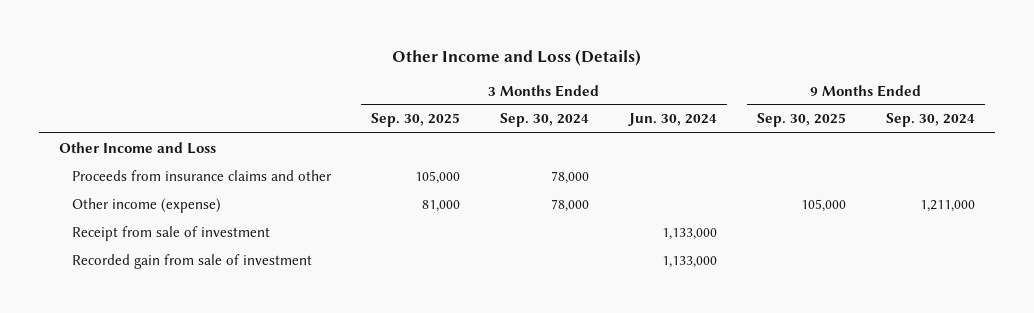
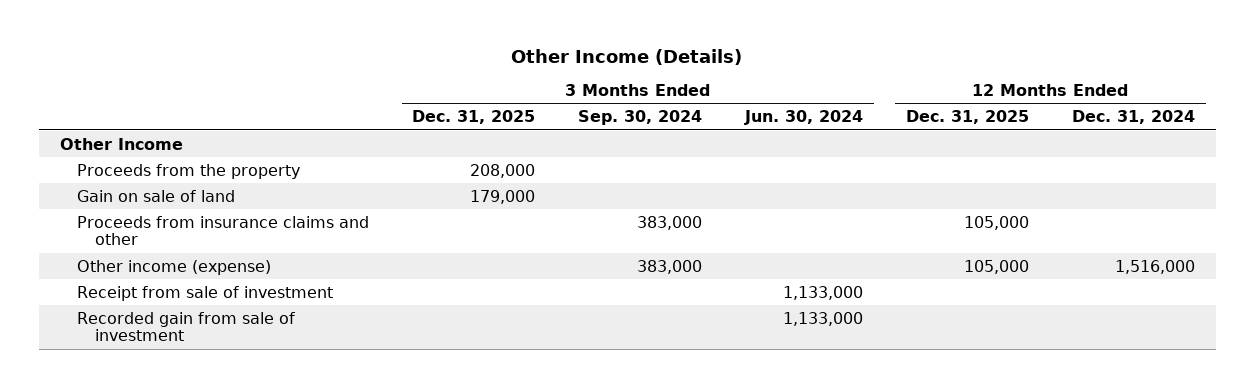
- Other Income and Loss (Details)
+ Other Income (Details)
- | 3 Months Ended Sep. 30, 2025 | 3 Months Ended Sep. 30, 2024 | 3 Months Ended Jun. 30, 2024 | 9 Months Ended Sep. 30, 2025 | 9 Months Ended Sep. 30, 2024
+ | 3 Months Ended Dec. 31, 2025 | 3 Months Ended Sep. 30, 2024 | 3 Months Ended Jun. 30, 2024 | 12 Months Ended Dec. 31, 2025 | 12 Months Ended Dec. 31, 2024
- Other Income and Loss
- Proceeds from insurance claims and other | 105,000 | 78,000 | | |
- Other income (expense) | 81,000 | 78,000 | | 105,000 | 1,211,000
+ Other Income
+ Proceeds from the property | 208,000 | | | |
+ Gain on sale of land | 179,000 | | | |
+ Proceeds from insurance claims and other | | 383,000 | | 105,000 |
+ Other income (expense) | | 383,000 | | 105,000 | 1,516,000

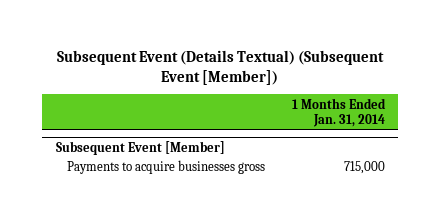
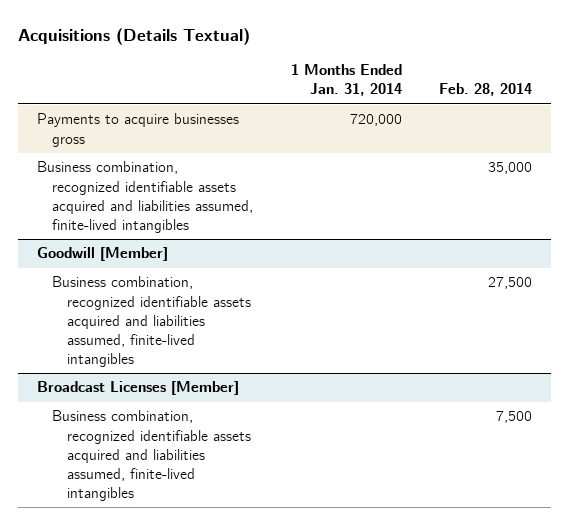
- Subsequent Event (Details Textual) (Subsequent Event [Member])
+ Acquisitions (Details Textual)
- | 1 Months Ended Jan. 31, 2014
+ | 1 Months Ended Jan. 31, 2014 | Feb. 28, 2014
- Subsequent Event [Member]
- Payments to acquire businesses gross | 715,000
+ Payments to acquire businesses gross | 720,000 |
+ Business combination, recognized identifiable assets acquired and liabilities assumed, finite-lived intangibles | | 35,000
+ Goodwill [Member]
+ Business combination, recognized identifiable assets acquired and liabilities assumed, finite-lived intangibles | | 27,500
+ Broadcast Licenses [Member]
+ Business combination, recognized identifiable assets acquired and liabilities assumed, finite-lived intangibles | | 7,500

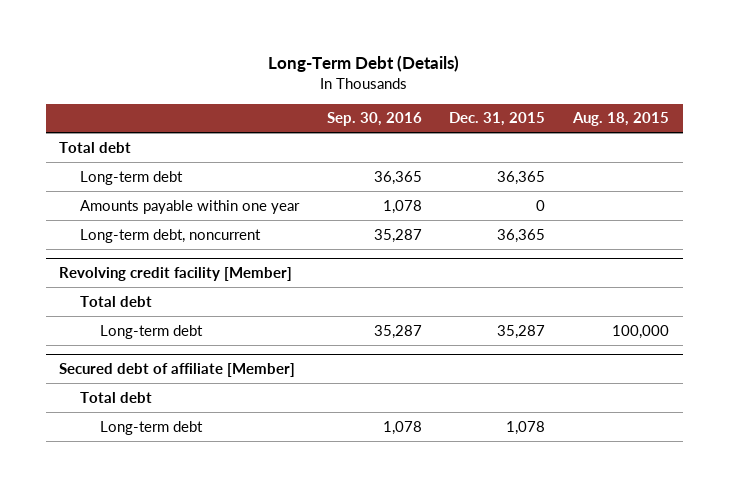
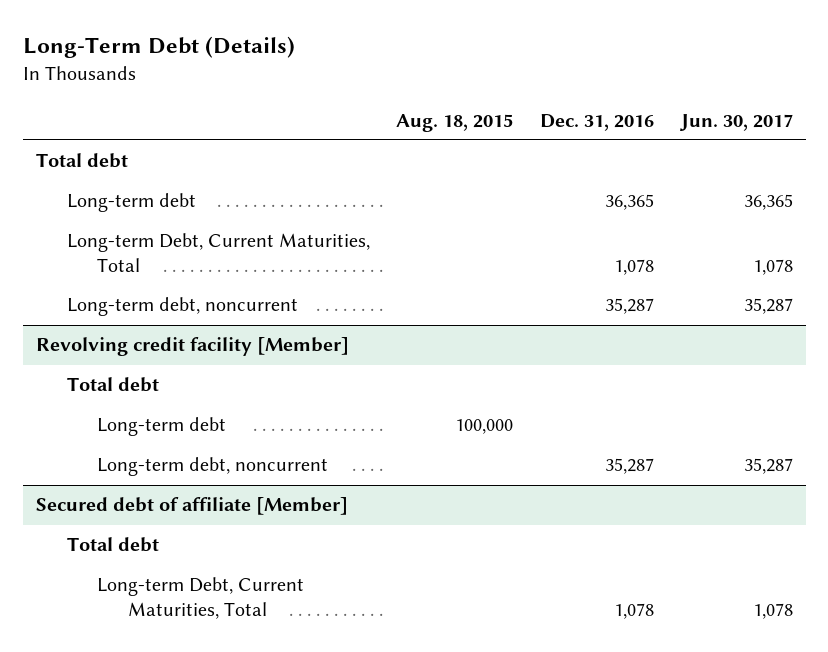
- | Sep. 30, 2016 | Dec. 31, 2015 | Aug. 18, 2015
+ | Aug. 18, 2015 | Dec. 31, 2016 | Jun. 30, 2017
- Amounts payable within one year | 1,078 | 0 |
+ Long-term Debt, Current Maturities, Total | | 1,078 | 1,078
@ Revolving credit facility [Member]
+ Long-term debt, noncurrent | | 35,287 | 35,287
@ Secured debt of affiliate [Member]
- Long-term debt | 1,078 | 1,078 |
+ Long-term Debt, Current Maturities, Total | | 1,078 | 1,078

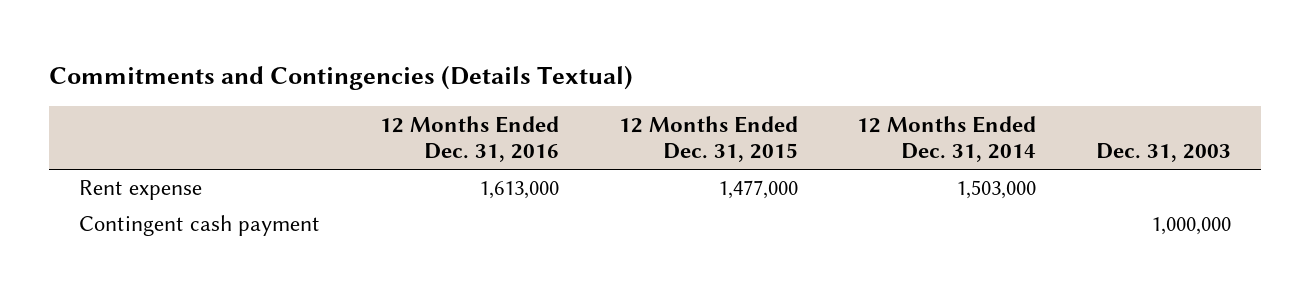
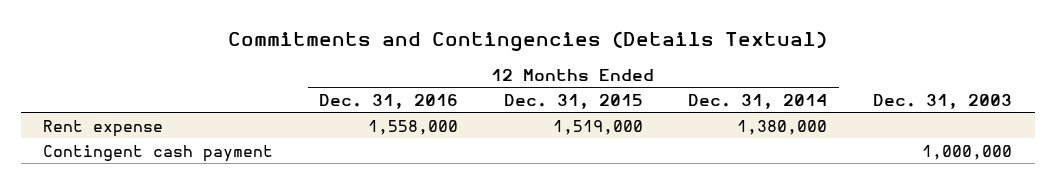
- Rent expense | 1,613,000 | 1,477,000 | 1,503,000 |
+ Rent expense | 1,558,000 | 1,519,000 | 1,380,000 |

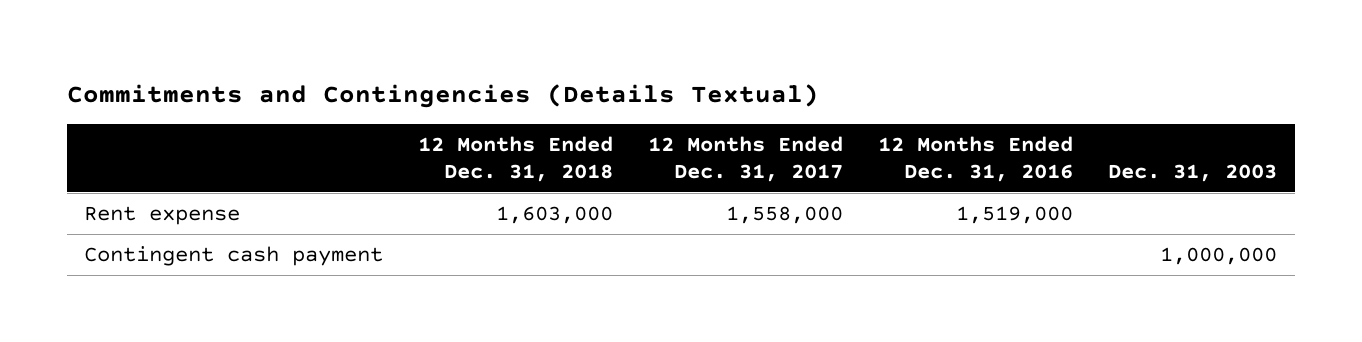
- | 12 Months Ended Dec. 31, 2016 | 12 Months Ended Dec. 31, 2015 | 12 Months Ended Dec. 31, 2014 | Dec. 31, 2003
+ | 12 Months Ended Dec. 31, 2018 | 12 Months Ended Dec. 31, 2017 | 12 Months Ended Dec. 31, 2016 | Dec. 31, 2003
- Rent expense | 1,558,000 | 1,519,000 | 1,380,000 |
+ Rent expense | 1,603,000 | 1,558,000 | 1,519,000 |

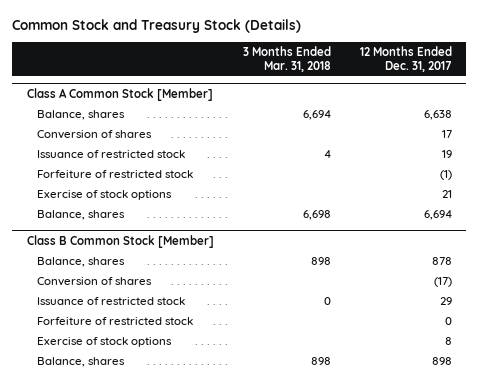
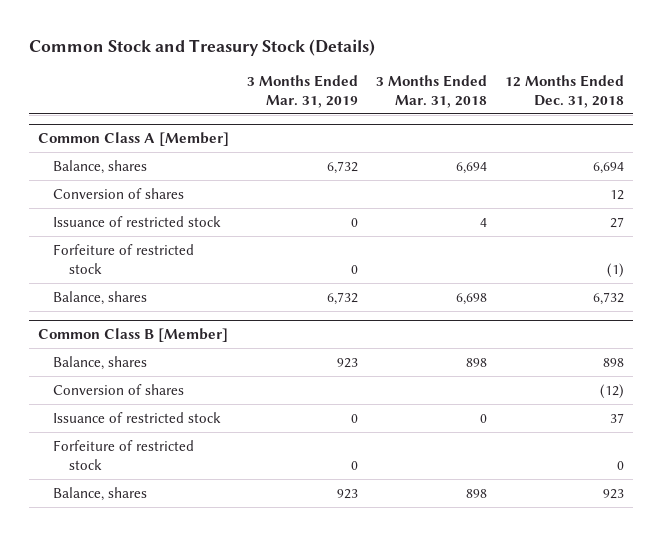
- | 3 Months Ended Mar. 31, 2018 | 12 Months Ended Dec. 31, 2017
+ | 3 Months Ended Mar. 31, 2019 | 3 Months Ended Mar. 31, 2018 | 12 Months Ended Dec. 31, 2018
- Class A Common Stock [Member]
+ Common Class A [Member]
- Exercise of stock options | | 21
- Class B Common Stock [Member]
+ Common Class B [Member]
- Exercise of stock options | | 8

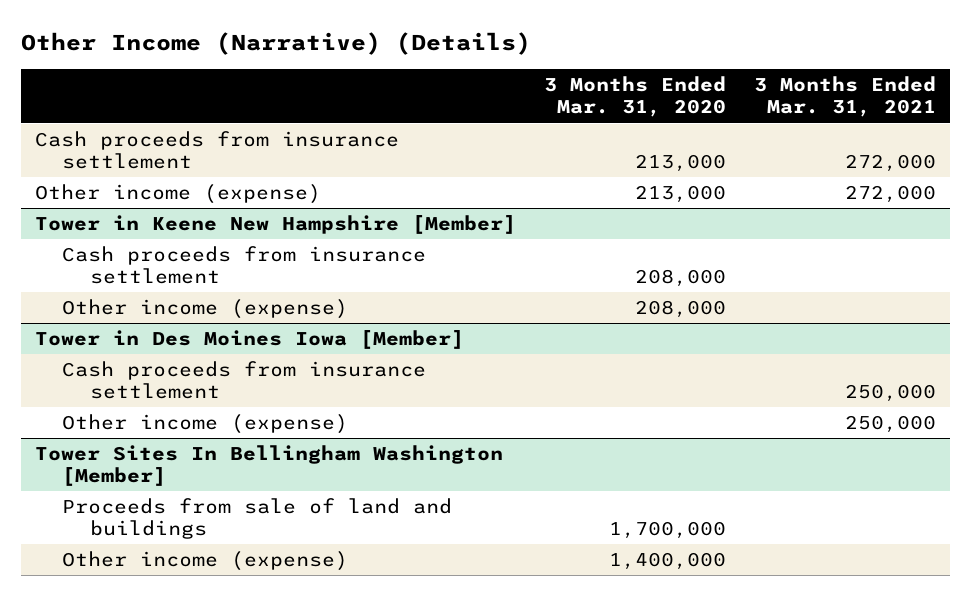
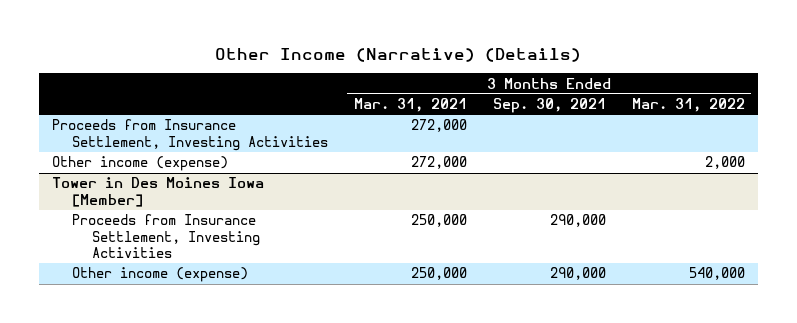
- | 3 Months Ended Mar. 31, 2020 | 3 Months Ended Mar. 31, 2021
+ | 3 Months Ended Mar. 31, 2021 | 3 Months Ended Sep. 30, 2021 | 3 Months Ended Mar. 31, 2022
- Cash proceeds from insurance settlement | 213,000 | 272,000
+ Proceeds from Insurance Settlement, Investing Activities | 272,000 | |
- Tower in Keene New Hampshire [Member]
- Cash proceeds from insurance settlement | 208,000 |
- Other income (expense) | 208,000 |
@ Tower in Des Moines Iowa [Member]
- Cash proceeds from insurance settlement | | 250,000
+ Proceeds from Insurance Settlement, Investing Activities | 250,000 | 290,000 |
- Tower Sites In Bellingham Washington [Member]
- Proceeds from sale of land and buildings | 1,700,000 |
- Other income (expense) | 1,400,000 |

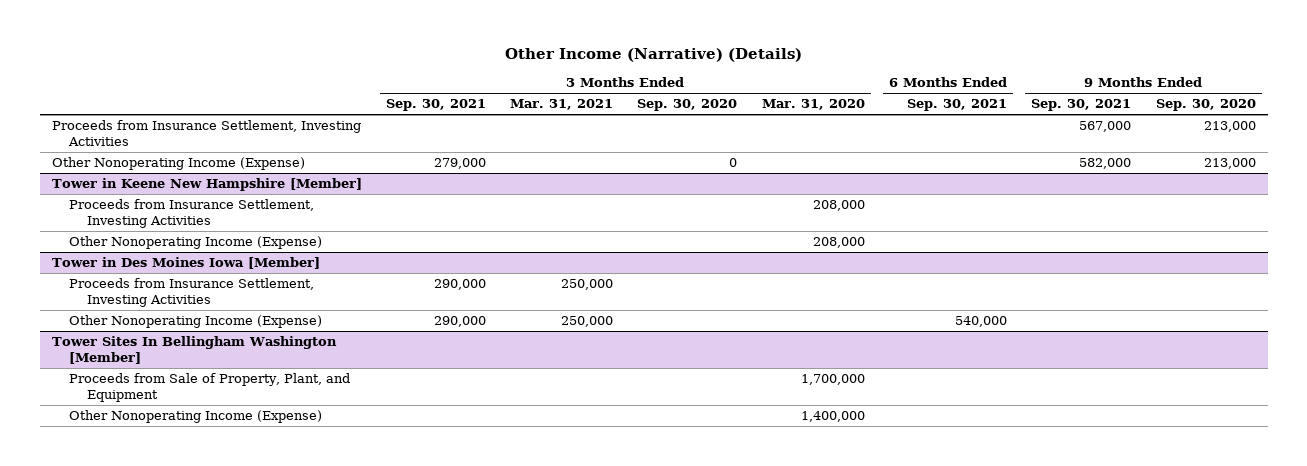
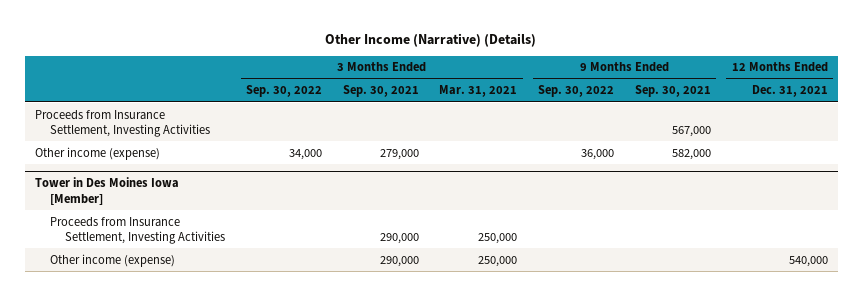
- | 3 Months Ended Sep. 30, 2021 | 3 Months Ended Mar. 31, 2021 | 3 Months Ended Sep. 30, 2020 | 3 Months Ended Mar. 31, 2020 | 6 Months Ended Sep. 30, 2021 | 9 Months Ended Sep. 30, 2021 | 9 Months Ended Sep. 30, 2020
+ | 3 Months Ended Sep. 30, 2022 | 3 Months Ended Sep. 30, 2021 | 3 Months Ended Mar. 31, 2021 | 9 Months Ended Sep. 30, 2022 | 9 Months Ended Sep. 30, 2021 | 12 Months Ended Dec. 31, 2021
- Other Nonoperating Income (Expense) | 279,000 | | 0 | | | 582,000 | 213,000
- Tower in Keene New Hampshire [Member]
- Proceeds from Insurance Settlement, Investing Activities | | | | 208,000 | | |
- Other Nonoperating Income (Expense) | | | | 208,000 | | |
+ Other income (expense) | 34,000 | 279,000 | | 36,000 | 582,000 |
@ Tower in Des Moines Iowa [Member]
- Other Nonoperating Income (Expense) | 290,000 | 250,000 | | | 540,000 | |
- Tower Sites In Bellingham Washington [Member]
- Proceeds from Sale of Property, Plant, and Equipment | | | | 1,700,000 | | |
- Other Nonoperating Income (Expense) | | | | 1,400,000 | | |
@ Tower in Des Moines Iowa [Member]
+ Other income (expense) | | 290,000 | 250,000 | | | 540,000

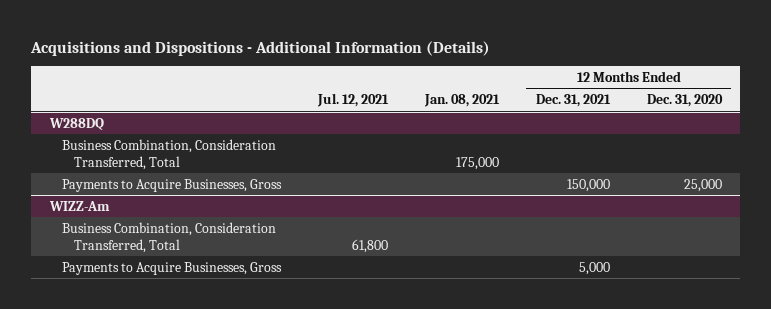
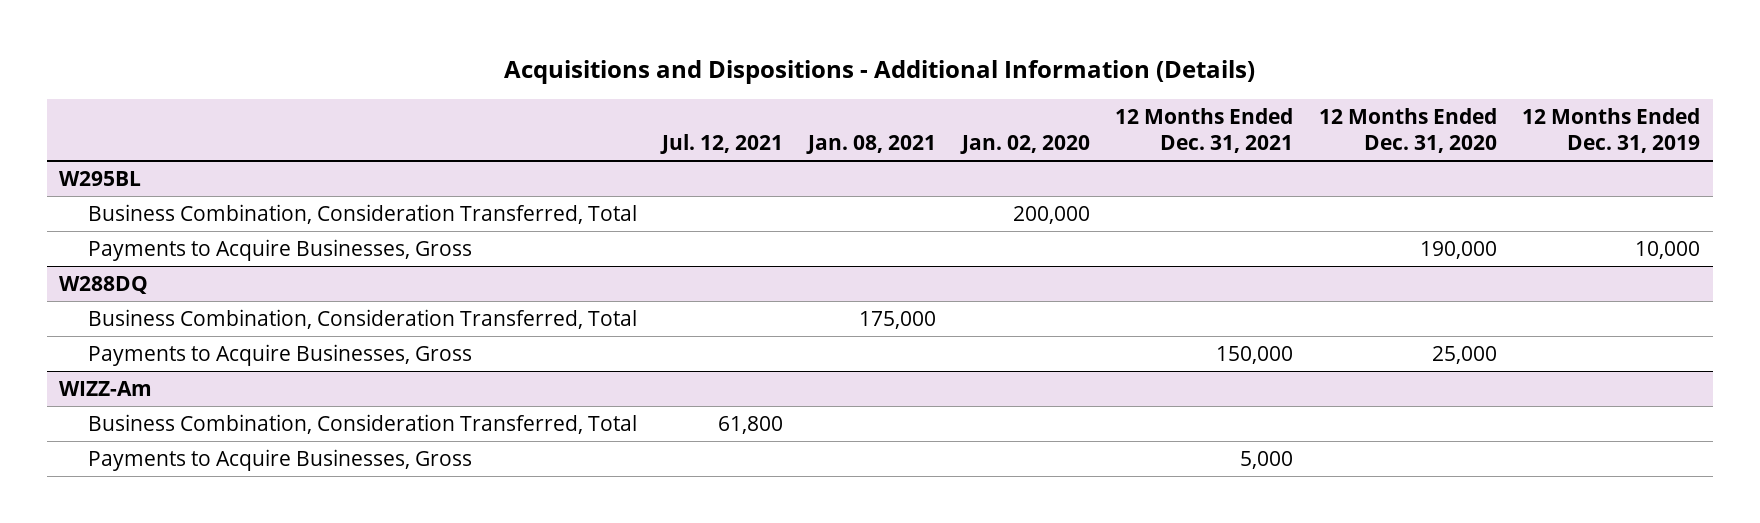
- | Jul. 12, 2021 | Jan. 08, 2021 | 12 Months Ended Dec. 31, 2021 | 12 Months Ended Dec. 31, 2020
+ | Jul. 12, 2021 | Jan. 08, 2021 | Jan. 02, 2020 | 12 Months Ended Dec. 31, 2021 | 12 Months Ended Dec. 31, 2020 | 12 Months Ended Dec. 31, 2019
+ W295BL
+ Business Combination, Consideration Transferred, Total | | | 200,000 | | |
+ Payments to Acquire Businesses, Gross | | | | | 190,000 | 10,000

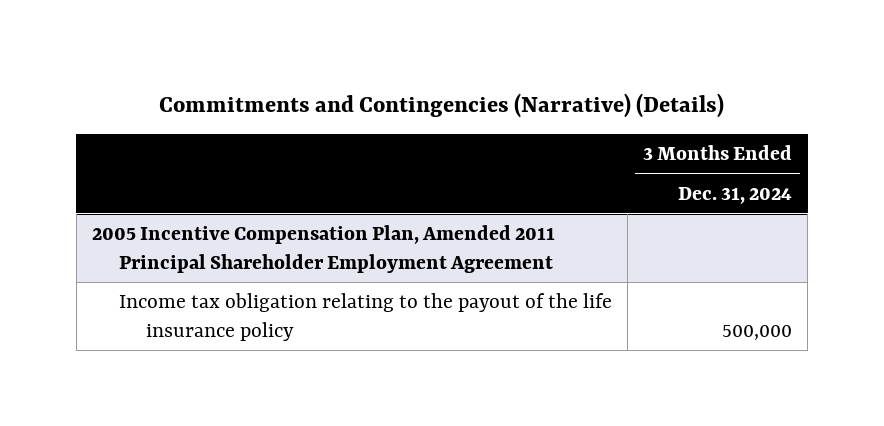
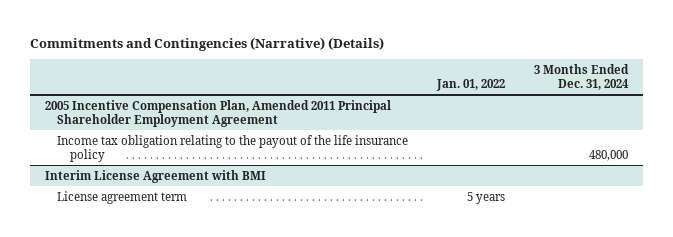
- | 3 Months Ended Dec. 31, 2024
+ | Jan. 01, 2022 | 3 Months Ended Dec. 31, 2024
@ 2005 Incentive Compensation Plan, Amended 2011 Principal Shareholder Employment Agreement
- Income tax obligation relating to the payout of the life insurance policy | 500,000
+ Income tax obligation relating to the payout of the life insurance policy | | 480,000
+ Interim License Agreement with BMI
+ License agreement term | 5 years |

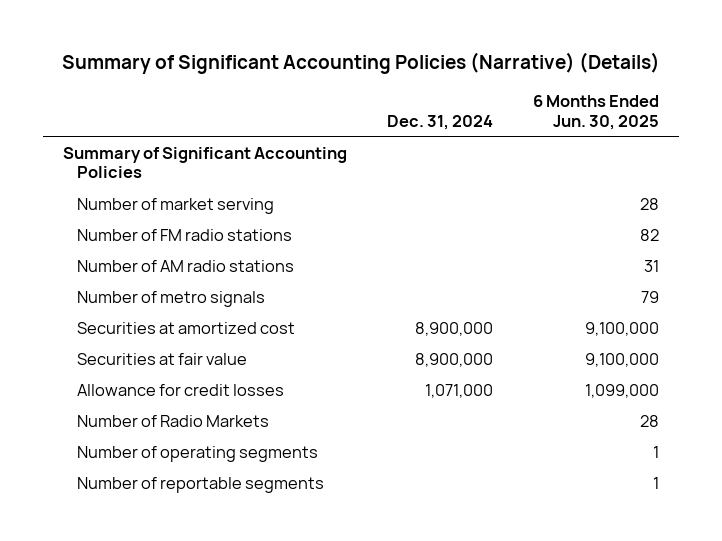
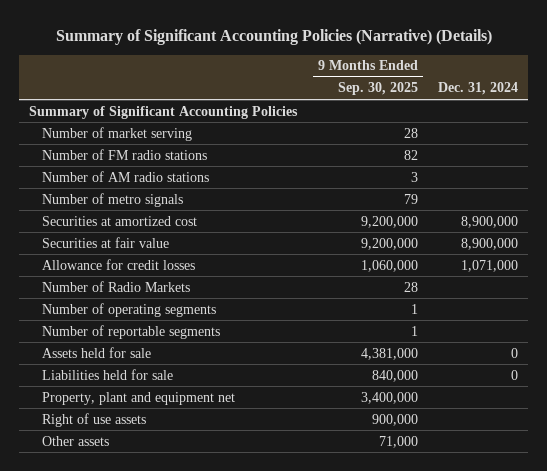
- | Dec. 31, 2024 | 6 Months Ended Jun. 30, 2025
+ | 9 Months Ended Sep. 30, 2025 | Dec. 31, 2024
+ Assets held for sale | 4,381,000 | 0
+ Liabilities held for sale | 840,000 | 0
+ Property, plant and equipment net | 3,400,000 |
+ Right of use assets | 900,000 |
+ Other assets | 71,000 |

